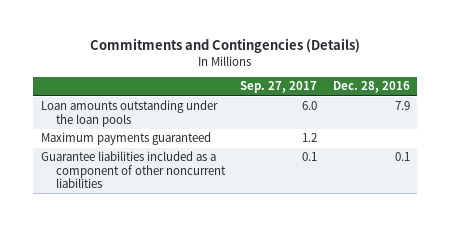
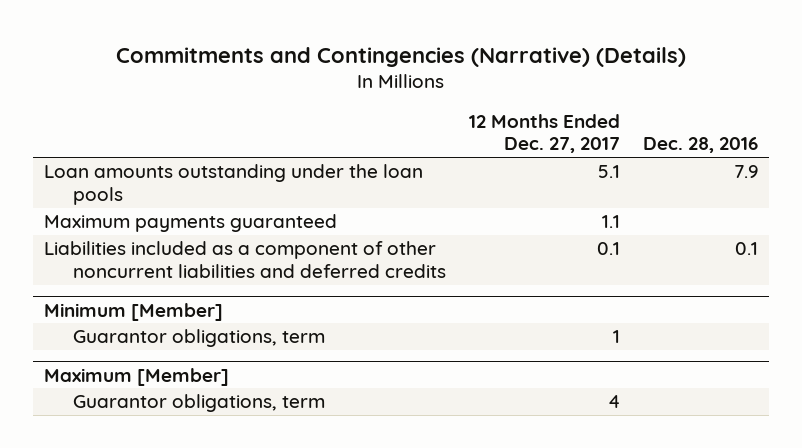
- Commitments and Contingencies (Details)
+ Commitments and Contingencies (Narrative) (Details)
- | Sep. 27, 2017 | Dec. 28, 2016
+ | 12 Months Ended Dec. 27, 2017 | Dec. 28, 2016
- Guarantee liabilities included as a component of other noncurrent liabilities | 0.1 | 0.1
+ Liabilities included as a component of other noncurrent liabilities and deferred credits | 0.1 | 0.1
+ Minimum [Member]
+ Guarantor obligations, term | 1 |
+ Maximum [Member]
+ Guarantor obligations, term | 4 |

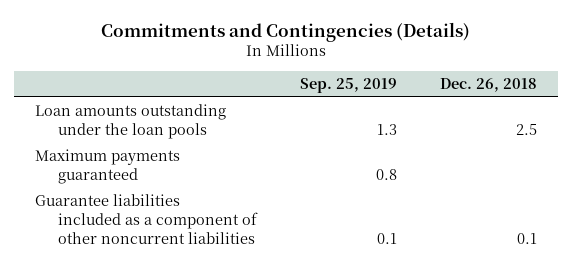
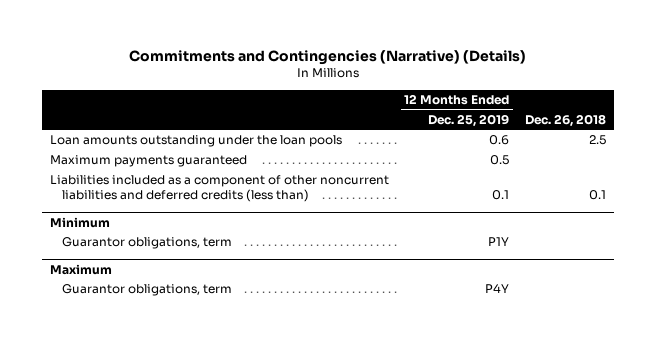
- Commitments and Contingencies (Details)
+ Commitments and Contingencies (Narrative) (Details)
- | Sep. 25, 2019 | Dec. 26, 2018
+ | 12 Months Ended Dec. 25, 2019 | Dec. 26, 2018
- Guarantee liabilities included as a component of other noncurrent liabilities | 0.1 | 0.1
+ Liabilities included as a component of other noncurrent liabilities and deferred credits (less than) | 0.1 | 0.1
+ Minimum
+ Guarantor obligations, term | P1Y |
+ Maximum
+ Guarantor obligations, term | P4Y |

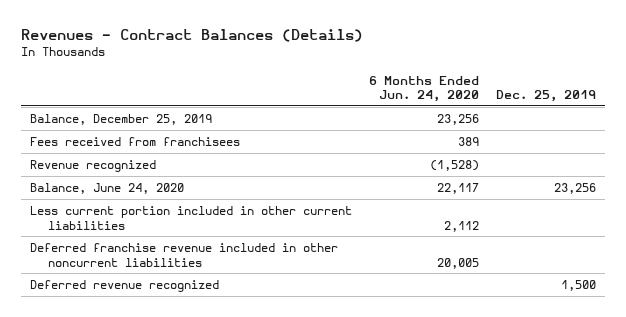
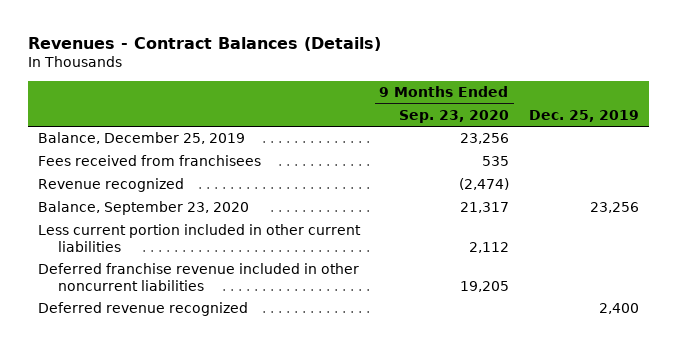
- | 6 Months Ended Jun. 24, 2020 | Dec. 25, 2019
+ | 9 Months Ended Sep. 23, 2020 | Dec. 25, 2019
- Balance, June 24, 2020 | 22,117 | 23,256
+ Balance, September 23, 2020 | 21,317 | 23,256
- Deferred revenue recognized | | 1,500
+ Deferred revenue recognized | | 2,400

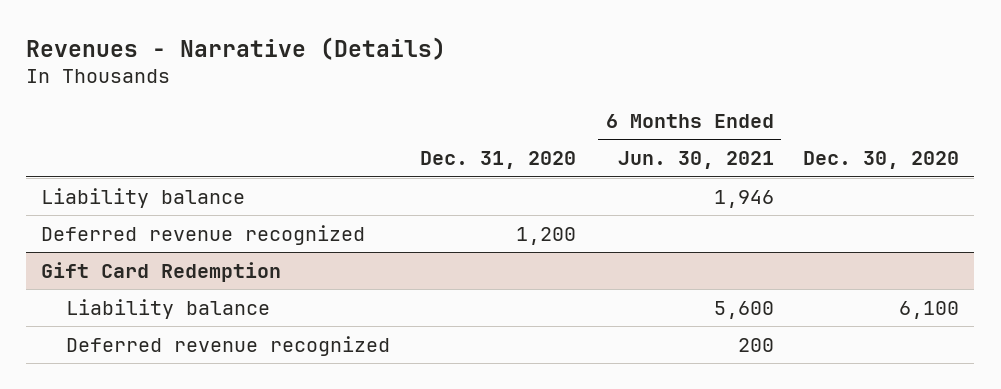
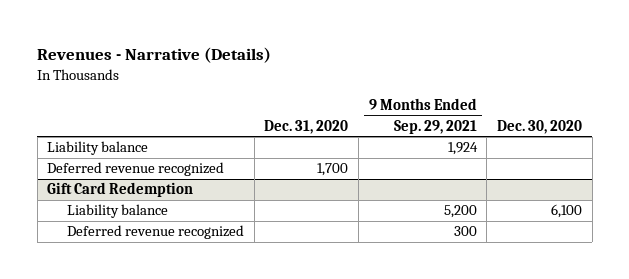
- | Dec. 31, 2020 | 6 Months Ended Jun. 30, 2021 | Dec. 30, 2020
+ | Dec. 31, 2020 | 9 Months Ended Sep. 29, 2021 | Dec. 30, 2020
- Deferred revenue recognized | 1,200 | |
+ Deferred revenue recognized | 1,700 | |

